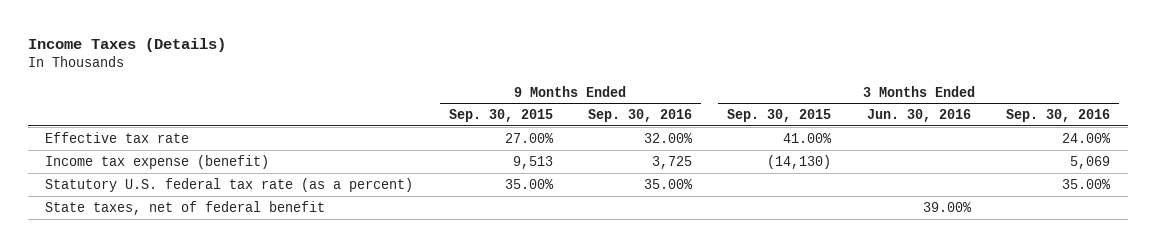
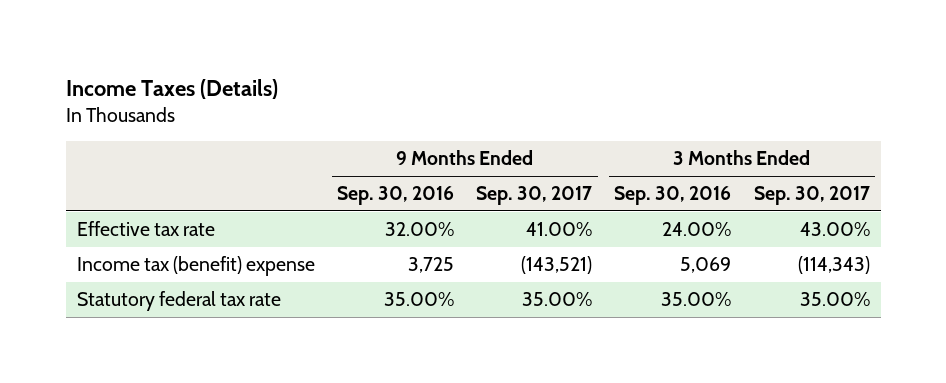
- | 9 Months Ended Sep. 30, 2015 | 9 Months Ended Sep. 30, 2016 | 3 Months Ended Sep. 30, 2015 | 3 Months Ended Jun. 30, 2016 | 3 Months Ended Sep. 30, 2016
+ | 9 Months Ended Sep. 30, 2016 | 9 Months Ended Sep. 30, 2017 | 3 Months Ended Sep. 30, 2016 | 3 Months Ended Sep. 30, 2017
- Income tax expense (benefit) | 9,513 | 3,725 | (14,130) | | 5,069
- Statutory U.S. federal tax rate (as a percent) | 35.00% | 35.00% | | | 35.00%
- State taxes, net of federal benefit | | | | 39.00% |
+ Income tax (benefit) expense | 3,725 | (143,521) | 5,069 | (114,343)
+ Statutory federal tax rate | 35.00% | 35.00% | 35.00% | 35.00%

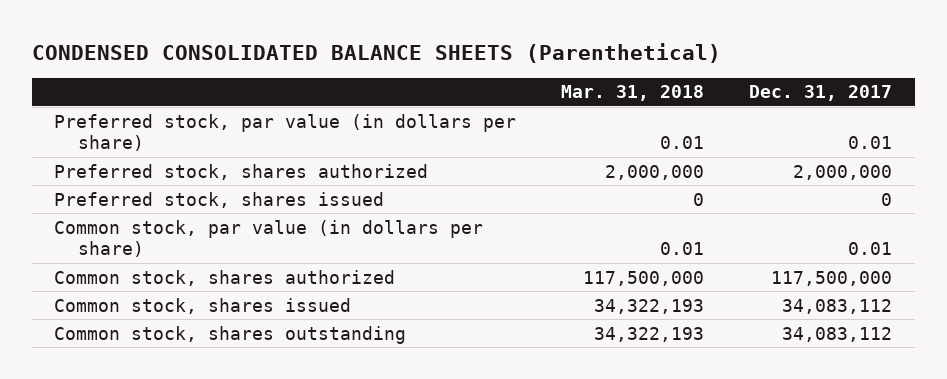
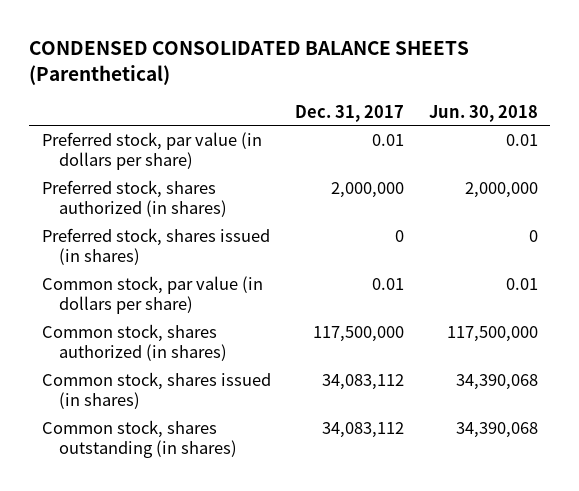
- | Mar. 31, 2018 | Dec. 31, 2017
+ | Dec. 31, 2017 | Jun. 30, 2018
- Preferred stock, shares authorized | 2,000,000 | 2,000,000
- Preferred stock, shares issued | 0 | 0
+ Preferred stock, shares authorized (in shares) | 2,000,000 | 2,000,000
+ Preferred stock, shares issued (in shares) | 0 | 0
- Common stock, shares authorized | 117,500,000 | 117,500,000
- Common stock, shares issued | 34,322,193 | 34,083,112
- Common stock, shares outstanding | 34,322,193 | 34,083,112
+ Common stock, shares authorized (in shares) | 117,500,000 | 117,500,000
+ Common stock, shares issued (in shares) | 34,083,112 | 34,390,068
+ Common stock, shares outstanding (in shares) | 34,083,112 | 34,390,068

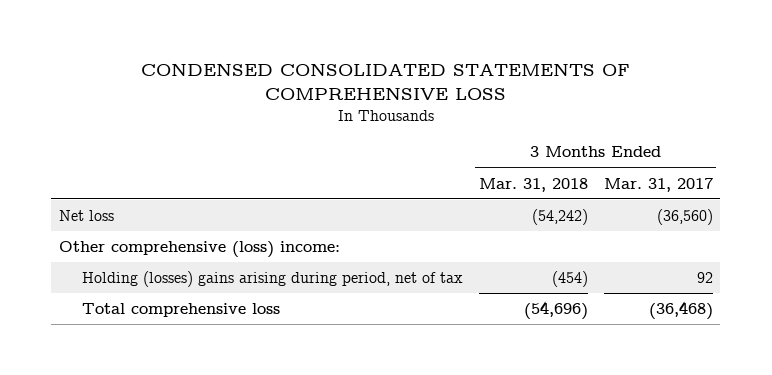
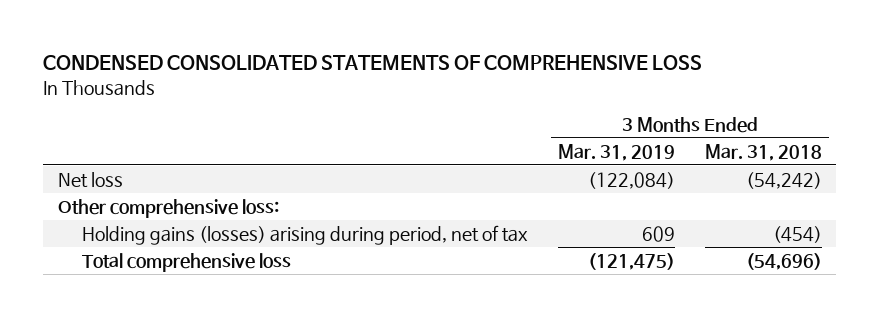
- | 3 Months Ended Mar. 31, 2018 | 3 Months Ended Mar. 31, 2017
+ | 3 Months Ended Mar. 31, 2019 | 3 Months Ended Mar. 31, 2018
- Other comprehensive (loss) income:
- Holding (losses) gains arising during period, net of tax | (454) | 92
+ Other comprehensive loss:
+ Holding gains (losses) arising during period, net of tax | 609 | (454)

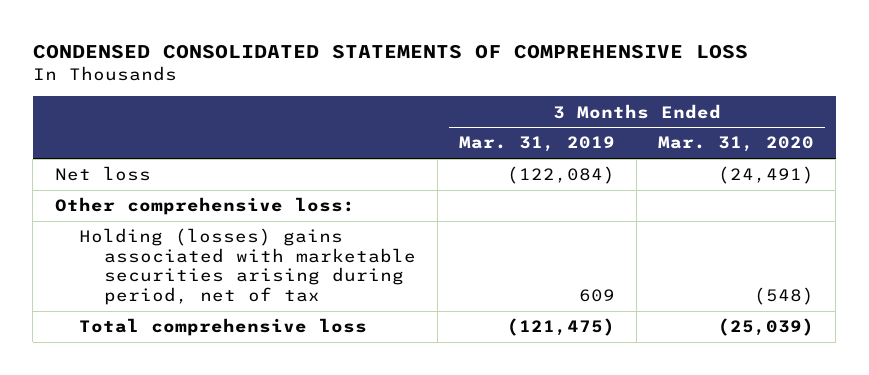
- | 3 Months Ended Mar. 31, 2019 | 3 Months Ended Mar. 31, 2018
+ | 3 Months Ended Mar. 31, 2019 | 3 Months Ended Mar. 31, 2020
- Holding gains (losses) arising during period, net of tax | 609 | (454)
+ Holding (losses) gains associated with marketable securities arising during period, net of tax | 609 | (548)

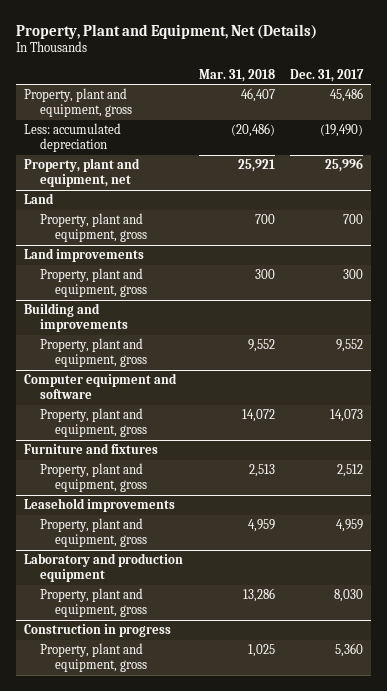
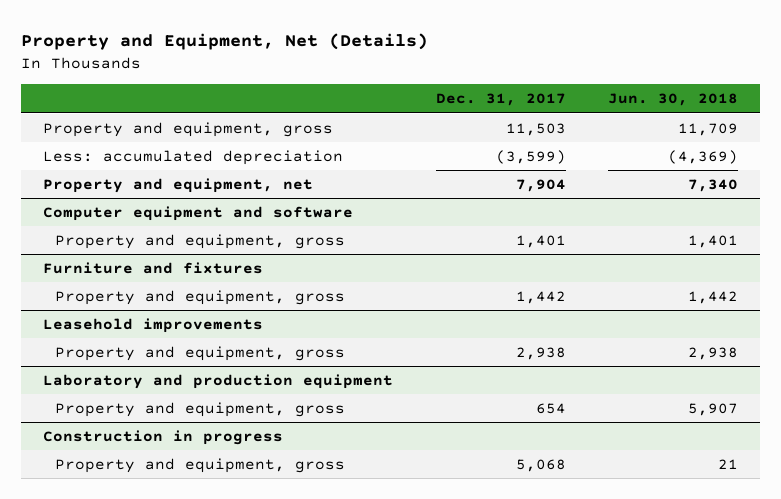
- Property, Plant and Equipment, Net (Details)
+ Property and Equipment, Net (Details)
- | Mar. 31, 2018 | Dec. 31, 2017
+ | Dec. 31, 2017 | Jun. 30, 2018
- Property, plant and equipment, gross | 46,407 | 45,486
- Less: accumulated depreciation | (20,486) | (19,490)
- Property, plant and equipment, net | 25,921 | 25,996
- Land
- Property, plant and equipment, gross | 700 | 700
- Land improvements
- Property, plant and equipment, gross | 300 | 300
- Building and improvements
- Property, plant and equipment, gross | 9,552 | 9,552
+ Property and equipment, gross | 11,503 | 11,709
+ Less: accumulated depreciation | (3,599) | (4,369)
+ Property and equipment, net | 7,904 | 7,340
@ Computer equipment and software
- Property, plant and equipment, gross | 14,072 | 14,073
+ Property and equipment, gross | 1,401 | 1,401
@ Furniture and fixtures
- Property, plant and equipment, gross | 2,513 | 2,512
+ Property and equipment, gross | 1,442 | 1,442
@ Leasehold improvements
- Property, plant and equipment, gross | 4,959 | 4,959
+ Property and equipment, gross | 2,938 | 2,938
@ Laboratory and production equipment
- Property, plant and equipment, gross | 13,286 | 8,030
+ Property and equipment, gross | 654 | 5,907
@ Construction in progress
- Property, plant and equipment, gross | 1,025 | 5,360
+ Property and equipment, gross | 5,068 | 21

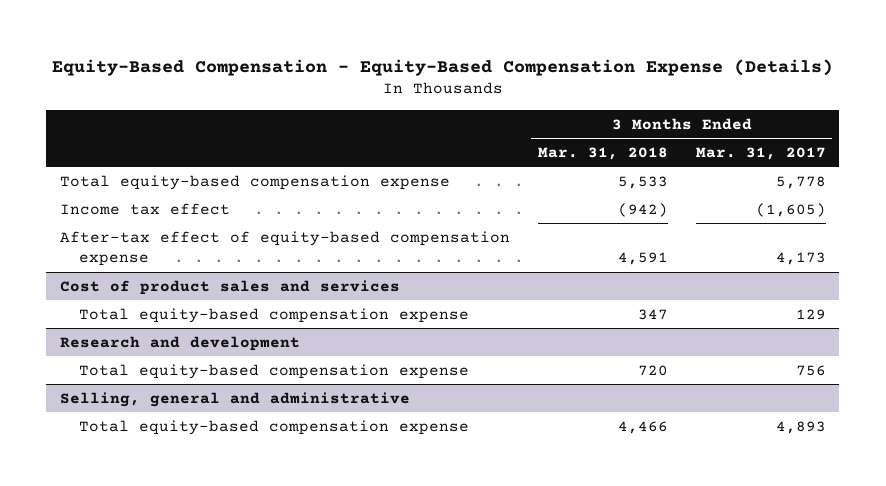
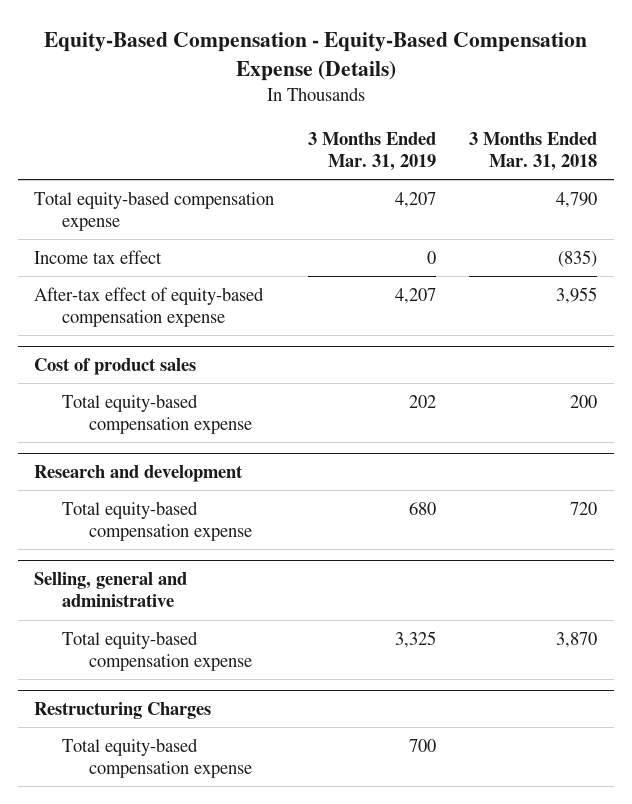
- | 3 Months Ended Mar. 31, 2018 | 3 Months Ended Mar. 31, 2017
+ | 3 Months Ended Mar. 31, 2019 | 3 Months Ended Mar. 31, 2018
- Total equity-based compensation expense | 5,533 | 5,778
- Income tax effect | (942) | (1,605)
- After-tax effect of equity-based compensation expense | 4,591 | 4,173
- Cost of product sales and services
- Total equity-based compensation expense | 347 | 129
+ Total equity-based compensation expense | 4,207 | 4,790
+ Income tax effect | 0 | (835)
+ After-tax effect of equity-based compensation expense | 4,207 | 3,955
+ Cost of product sales
+ Total equity-based compensation expense | 202 | 200
@ Selling, general and administrative
- Total equity-based compensation expense | 4,466 | 4,893
+ Total equity-based compensation expense | 3,325 | 3,870
+ Restructuring Charges
+ Total equity-based compensation expense | 700 |

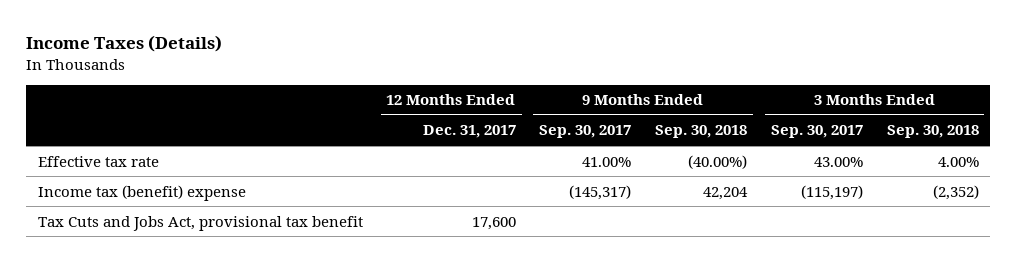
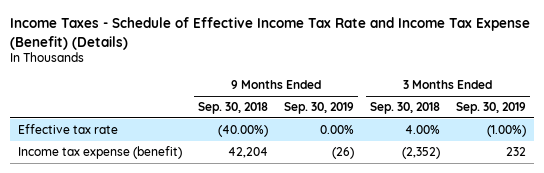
- Income Taxes (Details)
+ Income Taxes - Schedule of Effective Income Tax Rate and Income Tax Expense (Benefit) (Details)
- | 12 Months Ended Dec. 31, 2017 | 9 Months Ended Sep. 30, 2017 | 9 Months Ended Sep. 30, 2018 | 3 Months Ended Sep. 30, 2017 | 3 Months Ended Sep. 30, 2018
+ | 9 Months Ended Sep. 30, 2018 | 9 Months Ended Sep. 30, 2019 | 3 Months Ended Sep. 30, 2018 | 3 Months Ended Sep. 30, 2019
- Income tax (benefit) expense | | (145,317) | 42,204 | (115,197) | (2,352)
- Tax Cuts and Jobs Act, provisional tax benefit | 17,600 | | | |
+ Income tax expense (benefit) | 42,204 | (26) | (2,352) | 232

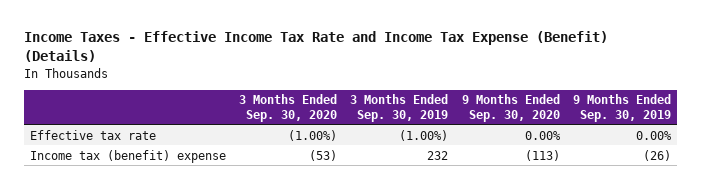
- Income Taxes - Schedule of Effective Income Tax Rate and Income Tax Expense (Benefit) (Details)
+ Income Taxes - Effective Income Tax Rate and Income Tax Expense (Benefit) (Details)
- | 9 Months Ended Sep. 30, 2018 | 9 Months Ended Sep. 30, 2019 | 3 Months Ended Sep. 30, 2018 | 3 Months Ended Sep. 30, 2019
+ | 3 Months Ended Sep. 30, 2020 | 3 Months Ended Sep. 30, 2019 | 9 Months Ended Sep. 30, 2020 | 9 Months Ended Sep. 30, 2019
- Income tax expense (benefit) | 42,204 | (26) | (2,352) | 232
+ Income tax (benefit) expense | (53) | 232 | (113) | (26)

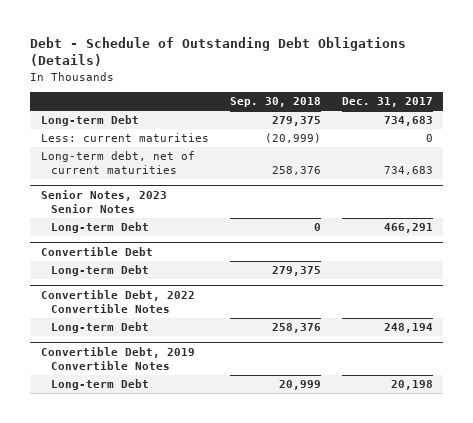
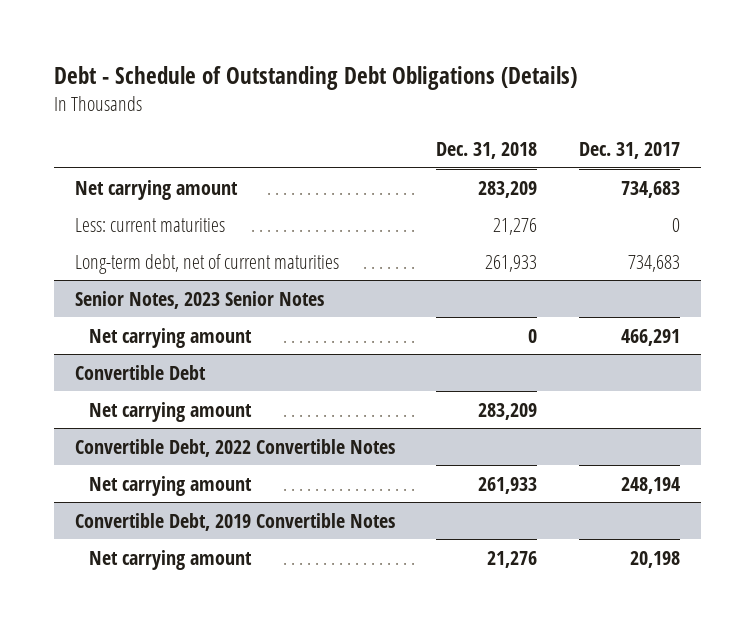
- | Sep. 30, 2018 | Dec. 31, 2017
+ | Dec. 31, 2018 | Dec. 31, 2017
- Long-term Debt | 279,375 | 734,683
+ Net carrying amount | 283,209 | 734,683
@ Senior Notes, 2023 Senior Notes
- Long-term Debt | 0 | 466,291
+ Net carrying amount | 0 | 466,291
@ Convertible Debt
- Long-term Debt | 279,375 |
+ Net carrying amount | 283,209 |
@ Convertible Debt, 2022 Convertible Notes
- Long-term Debt | 258,376 | 248,194
+ Net carrying amount | 261,933 | 248,194
@ Convertible Debt, 2019 Convertible Notes
- Long-term Debt | 20,999 | 20,198
+ Net carrying amount | 21,276 | 20,198

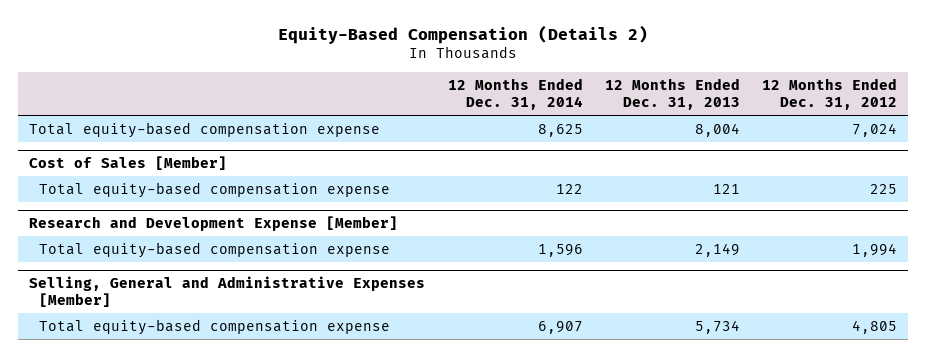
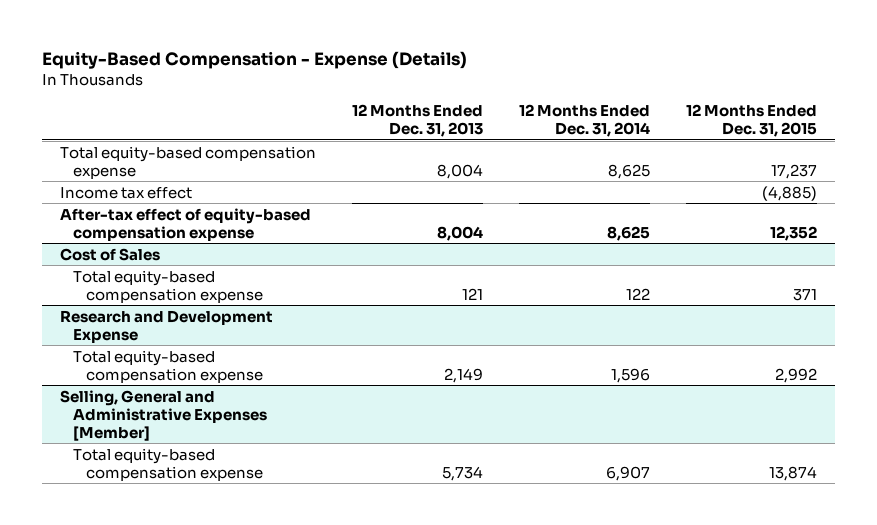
- Equity-Based Compensation (Details 2)
+ Equity-Based Compensation - Expense (Details)
- | 12 Months Ended Dec. 31, 2014 | 12 Months Ended Dec. 31, 2013 | 12 Months Ended Dec. 31, 2012
+ | 12 Months Ended Dec. 31, 2013 | 12 Months Ended Dec. 31, 2014 | 12 Months Ended Dec. 31, 2015
- Cost of Sales [Member]
+ Income tax effect | | | (4,885)
+ After-tax effect of equity-based compensation expense | 8,004 | 8,625 | 12,352
+ Cost of Sales
- Research and Development Expense [Member]
+ Research and Development Expense

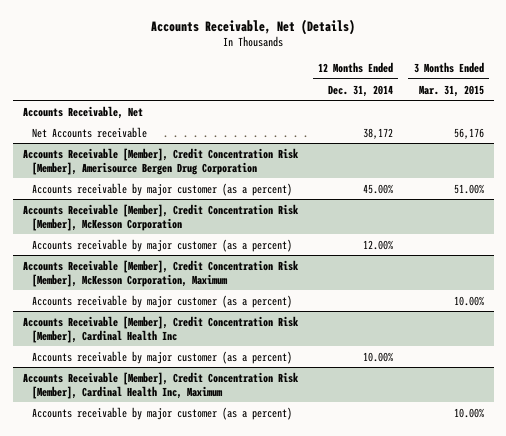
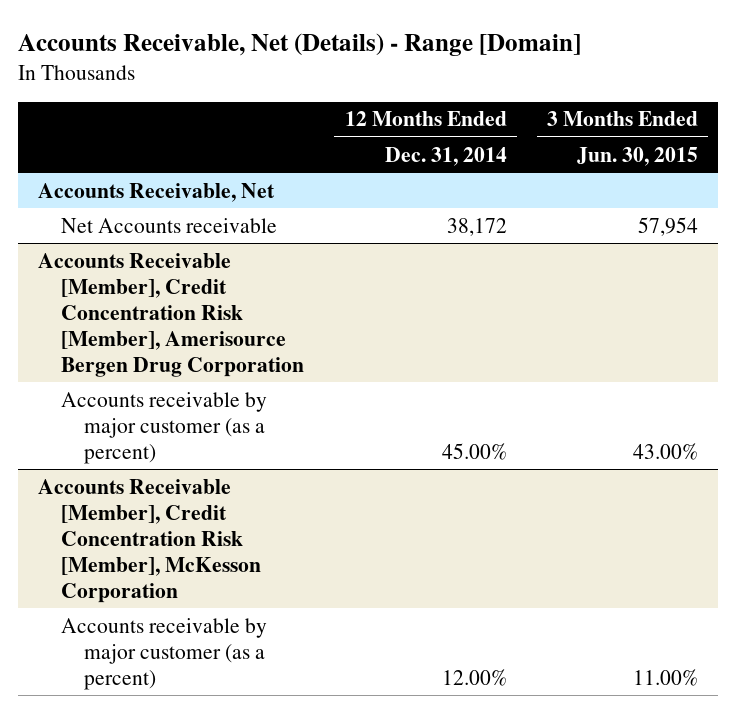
- Accounts Receivable, Net (Details)
+ Accounts Receivable, Net (Details) - Range [Domain]
- | 12 Months Ended Dec. 31, 2014 | 3 Months Ended Mar. 31, 2015
+ | 12 Months Ended Dec. 31, 2014 | 3 Months Ended Jun. 30, 2015
- Accounts Receivable [Member], Credit Concentration Risk [Member], McKesson Corporation, Maximum
- Accounts receivable by major customer (as a percent) | | 10.00%
- Accounts Receivable [Member], Credit Concentration Risk [Member], Cardinal Health Inc
- Accounts receivable by major customer (as a percent) | 10.00% |
- Accounts Receivable [Member], Credit Concentration Risk [Member], Cardinal Health Inc, Maximum
- Accounts receivable by major customer (as a percent) | | 10.00%

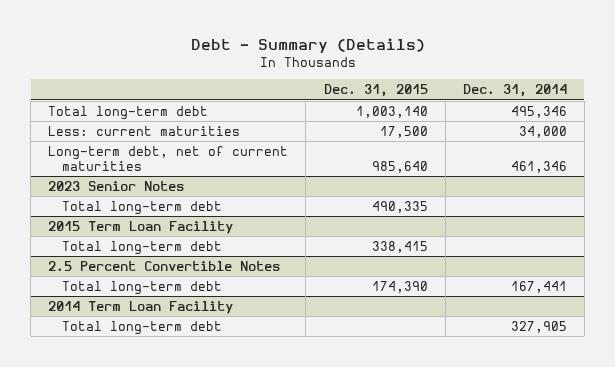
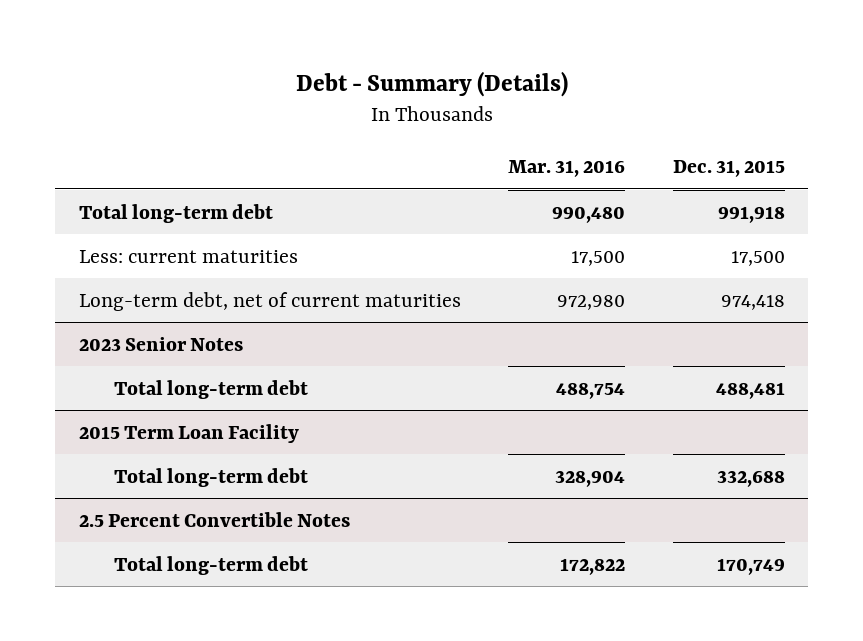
- | Dec. 31, 2015 | Dec. 31, 2014
+ | Mar. 31, 2016 | Dec. 31, 2015
- Total long-term debt | 1,003,140 | 495,346
+ Total long-term debt | 990,480 | 991,918
- Long-term debt, net of current maturities | 985,640 | 461,346
+ Long-term debt, net of current maturities | 972,980 | 974,418
@ 2023 Senior Notes
- Total long-term debt | 490,335 |
+ Total long-term debt | 488,754 | 488,481
@ 2015 Term Loan Facility
- Total long-term debt | 338,415 |
+ Total long-term debt | 328,904 | 332,688
@ 2.5 Percent Convertible Notes
- Total long-term debt | 174,390 | 167,441
- 2014 Term Loan Facility
- Total long-term debt | | 327,905
@ 2.5 Percent Convertible Notes
+ Total long-term debt | 172,822 | 170,749

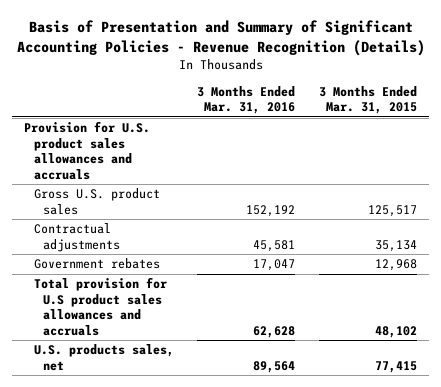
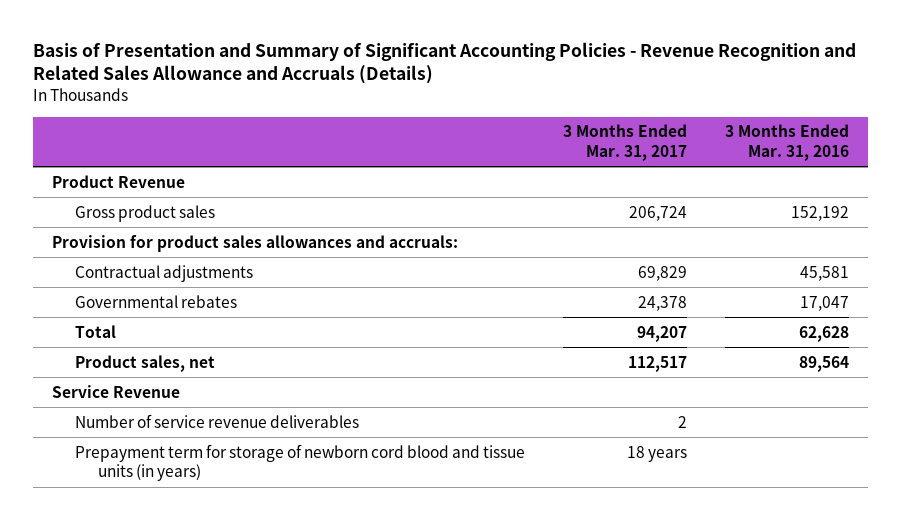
- Basis of Presentation and Summary of Significant Accounting Policies - Revenue Recognition (Details)
+ Basis of Presentation and Summary of Significant Accounting Policies - Revenue Recognition and Related Sales Allowance and Accruals (Details)
- | 3 Months Ended Mar. 31, 2016 | 3 Months Ended Mar. 31, 2015
+ | 3 Months Ended Mar. 31, 2017 | 3 Months Ended Mar. 31, 2016
- Provision for U.S. product sales allowances and accruals
- Gross U.S. product sales | 152,192 | 125,517
+ Product Revenue
+ Gross product sales | 206,724 | 152,192
+ Provision for product sales allowances and accruals:
- Government rebates | 17,047 | 12,968
- Total provision for U.S product sales allowances and accruals | 62,628 | 48,102
- U.S. products sales, net | 89,564 | 77,415
+ Governmental rebates | 24,378 | 17,047
+ Total | 94,207 | 62,628
+ Product sales, net | 112,517 | 89,564
+ Service Revenue
+ Number of service revenue deliverables | 2 |
+ Prepayment term for storage of newborn cord blood and tissue units (in years) | 18 years |

